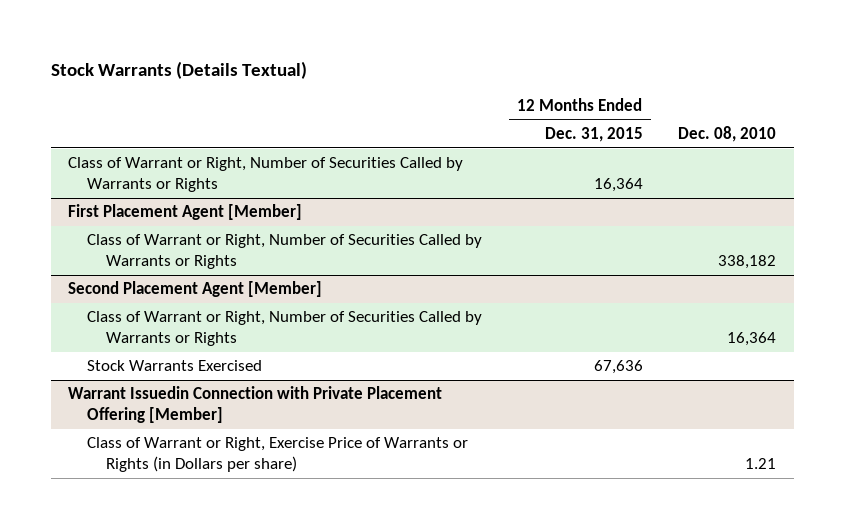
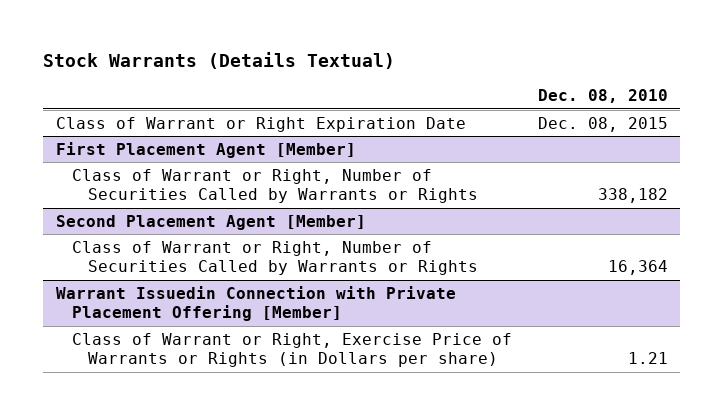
- | 12 Months Ended Dec. 31, 2015 | Dec. 08, 2010
+ | Dec. 08, 2010
- Class of Warrant or Right, Number of Securities Called by Warrants or Rights | 16,364 |
+ Class of Warrant or Right Expiration Date | Dec. 08, 2015
@ Second Placement Agent [Member]
- Stock Warrants Exercised | 67,636 |

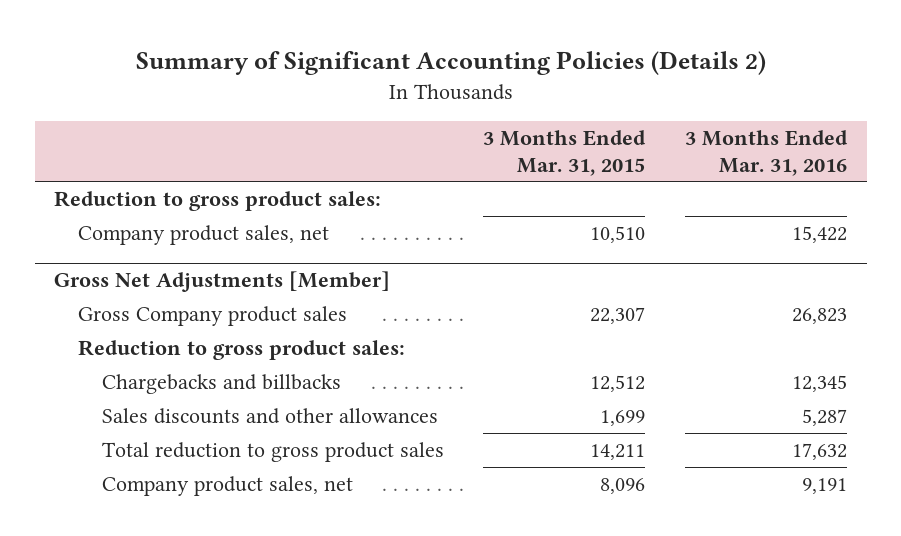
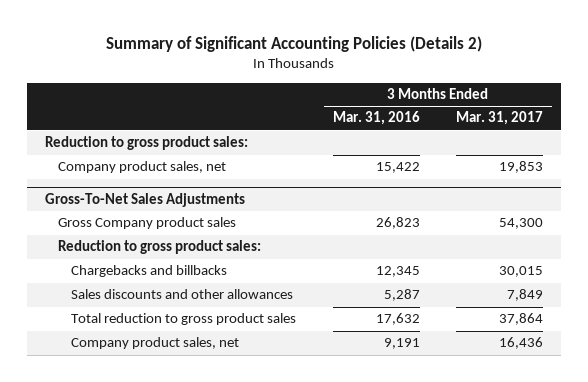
- | 3 Months Ended Mar. 31, 2015 | 3 Months Ended Mar. 31, 2016
+ | 3 Months Ended Mar. 31, 2016 | 3 Months Ended Mar. 31, 2017
- Gross Net Adjustments [Member]
+ Gross-To-Net Sales Adjustments

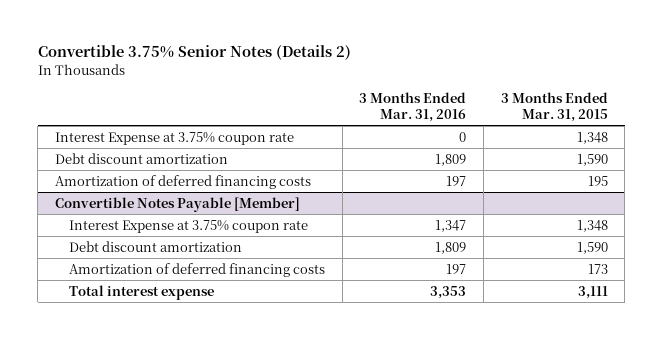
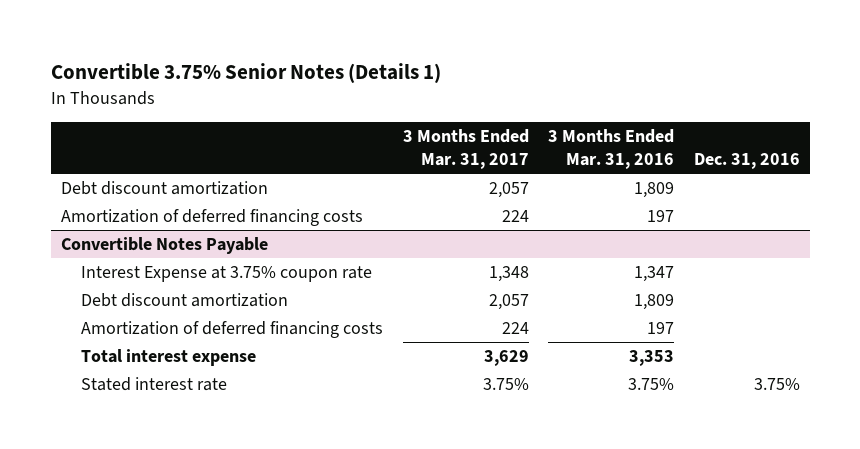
- Convertible 3.75% Senior Notes (Details 2)
+ Convertible 3.75% Senior Notes (Details 1)
- | 3 Months Ended Mar. 31, 2016 | 3 Months Ended Mar. 31, 2015
+ | 3 Months Ended Mar. 31, 2017 | 3 Months Ended Mar. 31, 2016 | Dec. 31, 2016
- Interest Expense at 3.75% coupon rate | 0 | 1,348
- Convertible Notes Payable [Member]
+ Convertible Notes Payable
+ Stated interest rate | 3.75% | 3.75% | 3.75%

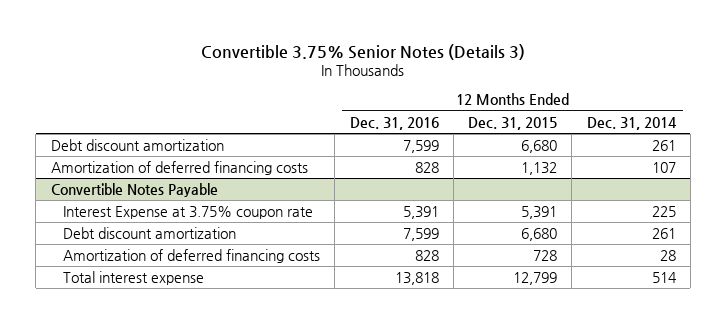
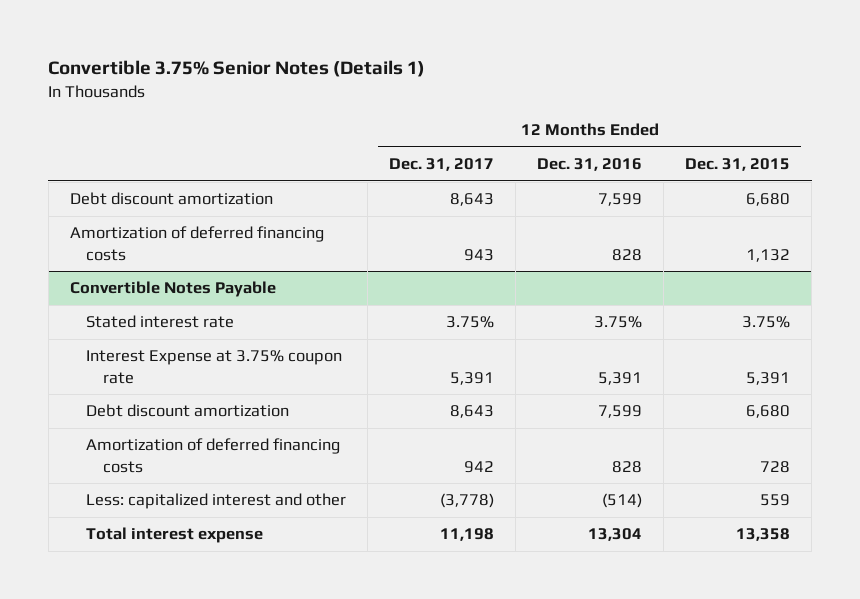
- Convertible 3.75% Senior Notes (Details 3)
+ Convertible 3.75% Senior Notes (Details 1)
- | 12 Months Ended Dec. 31, 2016 | 12 Months Ended Dec. 31, 2015 | 12 Months Ended Dec. 31, 2014
+ | 12 Months Ended Dec. 31, 2017 | 12 Months Ended Dec. 31, 2016 | 12 Months Ended Dec. 31, 2015
@ Convertible Notes Payable
+ Stated interest rate | 3.75% | 3.75% | 3.75%
- Total interest expense | 13,818 | 12,799 | 514
+ Less: capitalized interest and other | (3,778) | (514) | 559
+ Total interest expense | 11,198 | 13,304 | 13,358

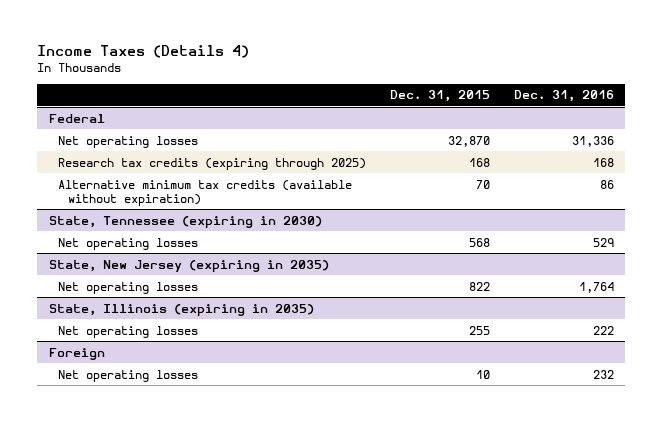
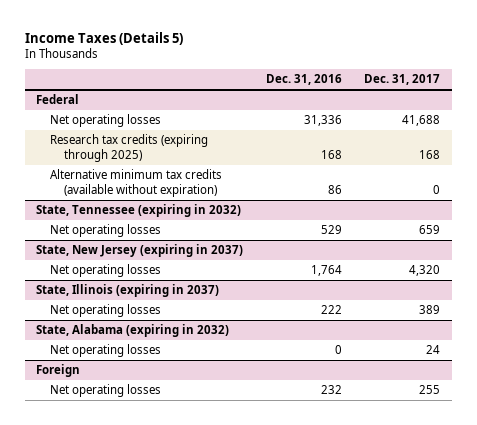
- Income Taxes (Details 4)
+ Income Taxes (Details 5)
- | Dec. 31, 2015 | Dec. 31, 2016
+ | Dec. 31, 2016 | Dec. 31, 2017
- State, Tennessee (expiring in 2030)
+ State, Tennessee (expiring in 2032)
- State, New Jersey (expiring in 2035)
+ State, New Jersey (expiring in 2037)
- State, Illinois (expiring in 2035)
+ State, Illinois (expiring in 2037)
+ State, Alabama (expiring in 2032)
+ Net operating losses | 0 | 24

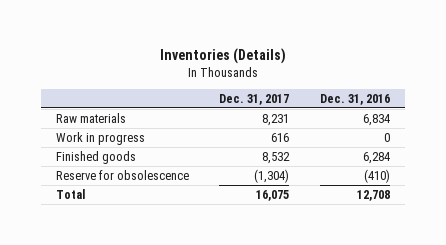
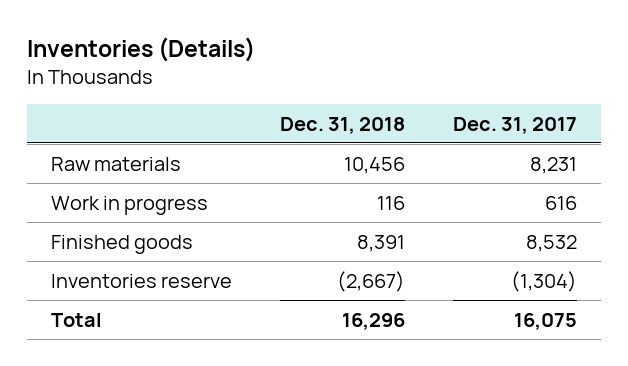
- | Dec. 31, 2017 | Dec. 31, 2016
+ | Dec. 31, 2018 | Dec. 31, 2017
- Reserve for obsolescence | (1,304) | (410)
+ Inventories reserve | (2,667) | (1,304)

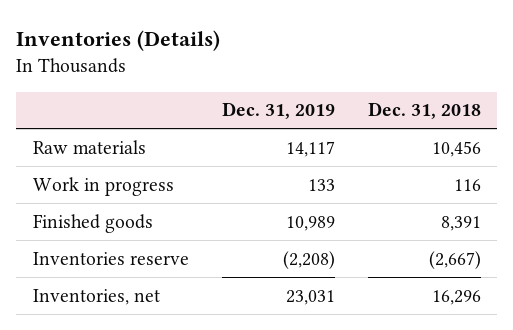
- | Dec. 31, 2018 | Dec. 31, 2017
+ | Dec. 31, 2019 | Dec. 31, 2018
- Total | 16,296 | 16,075
+ Inventories, net | 23,031 | 16,296

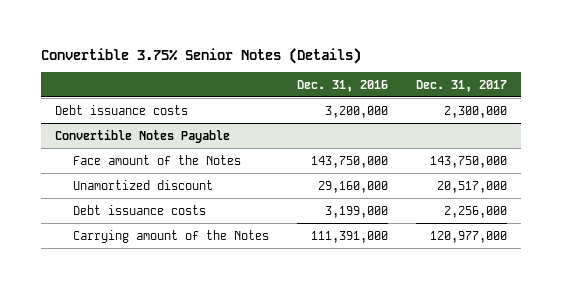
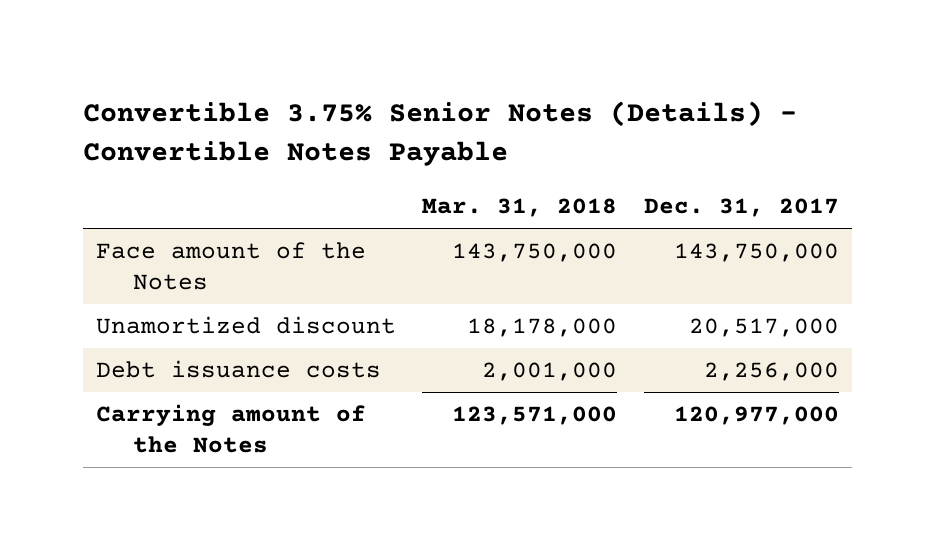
- Convertible 3.75% Senior Notes (Details)
+ Convertible 3.75% Senior Notes (Details) - Convertible Notes Payable
- | Dec. 31, 2016 | Dec. 31, 2017
+ | Mar. 31, 2018 | Dec. 31, 2017
- Debt issuance costs | 3,200,000 | 2,300,000
- Convertible Notes Payable

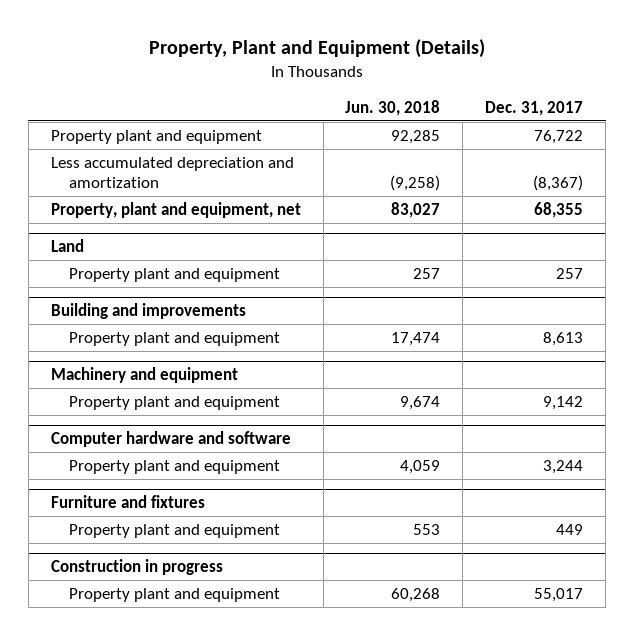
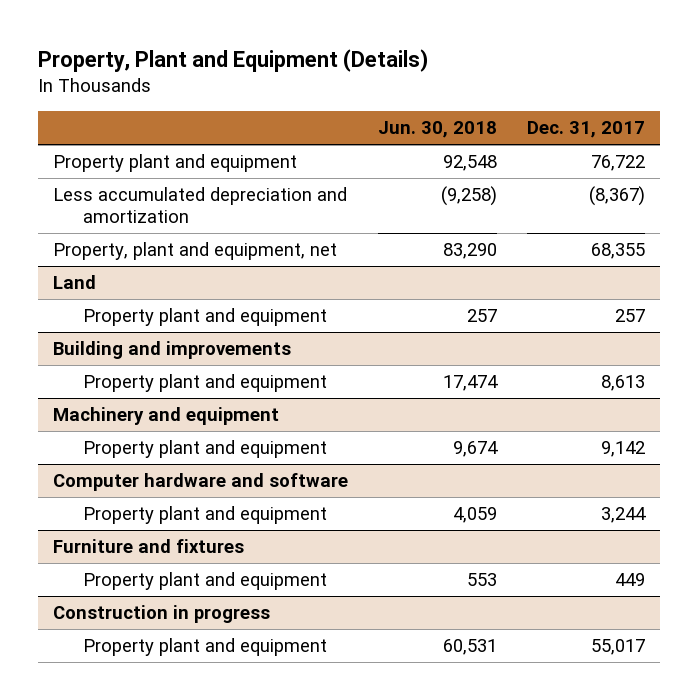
- Property plant and equipment | 92,285 | 76,722
+ Property plant and equipment | 92,548 | 76,722
- Property, plant and equipment, net | 83,027 | 68,355
+ Property, plant and equipment, net | 83,290 | 68,355
@ Construction in progress
- Property plant and equipment | 60,268 | 55,017
+ Property plant and equipment | 60,531 | 55,017

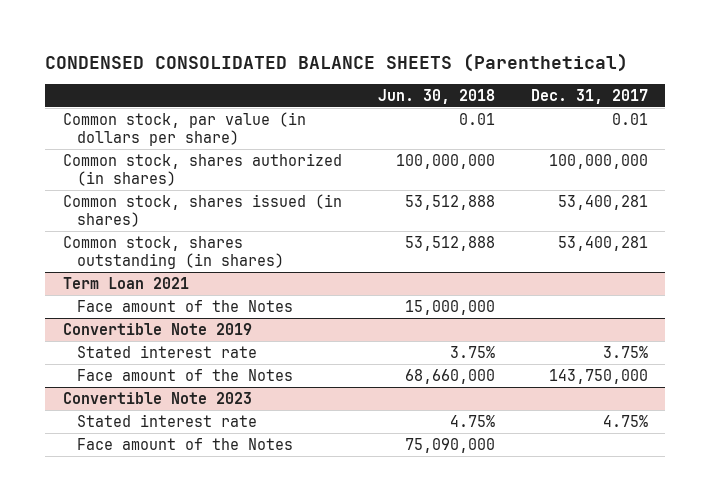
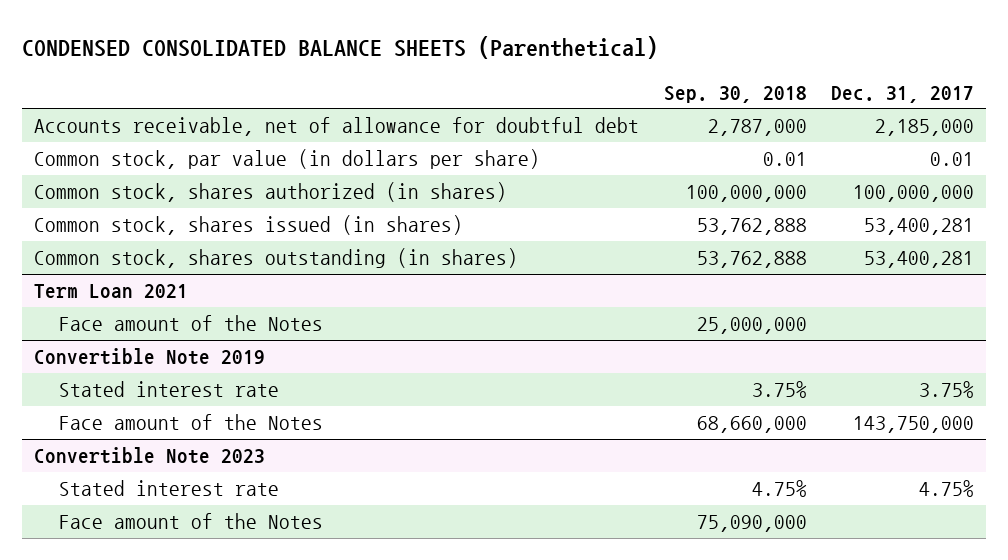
- | Jun. 30, 2018 | Dec. 31, 2017
+ | Sep. 30, 2018 | Dec. 31, 2017
+ Accounts receivable, net of allowance for doubtful debt | 2,787,000 | 2,185,000

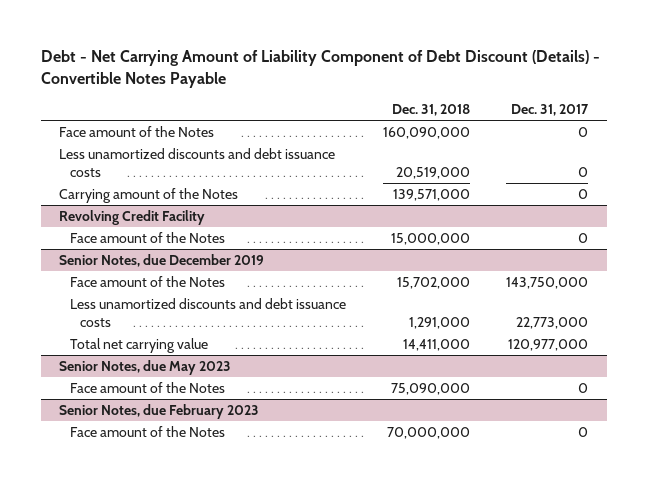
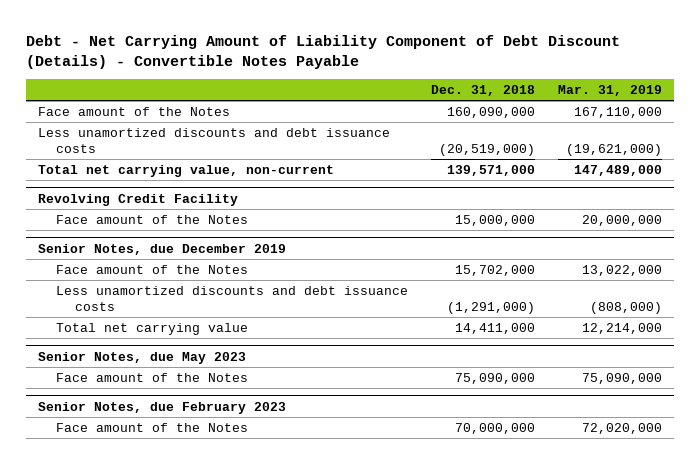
- | Dec. 31, 2018 | Dec. 31, 2017
+ | Dec. 31, 2018 | Mar. 31, 2019
- Less unamortized discounts and debt issuance costs | 20,519,000 | 0
- Carrying amount of the Notes | 139,571,000 | 0
+ Less unamortized discounts and debt issuance costs | (20,519,000) | (19,621,000)
+ Total net carrying value, non-current | 139,571,000 | 147,489,000
@ Senior Notes, due December 2019
- Less unamortized discounts and debt issuance costs | 1,291,000 | 22,773,000
+ Less unamortized discounts and debt issuance costs | (1,291,000) | (808,000)

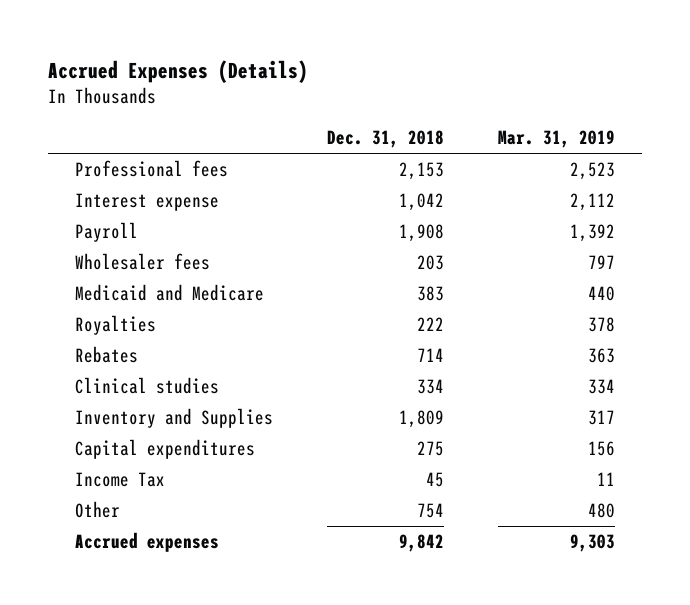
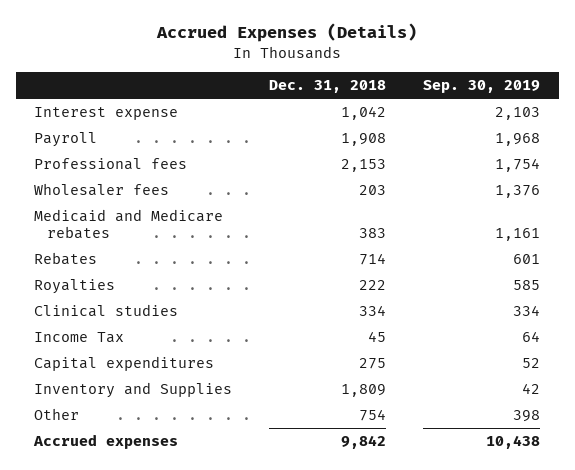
- | Dec. 31, 2018 | Mar. 31, 2019
+ | Dec. 31, 2018 | Sep. 30, 2019
moved down: Professional fees | 2,153 | 1,754
- Medicaid and Medicare | 383 | 440
+ Medicaid and Medicare rebates | 383 | 1,161
moved down: Royalties | 222 | 585
moved down: Capital expenditures | 275 | 52
moved down: Inventory and Supplies | 1,809 | 42

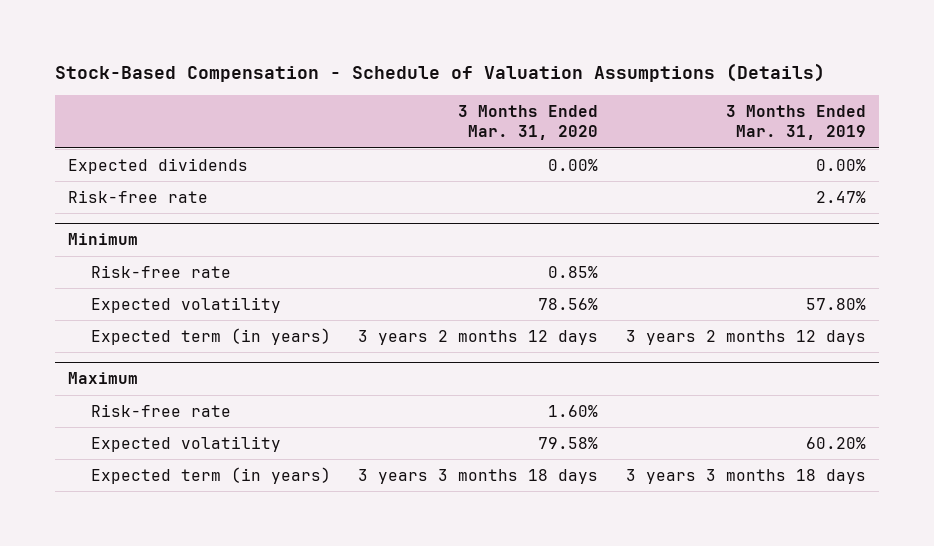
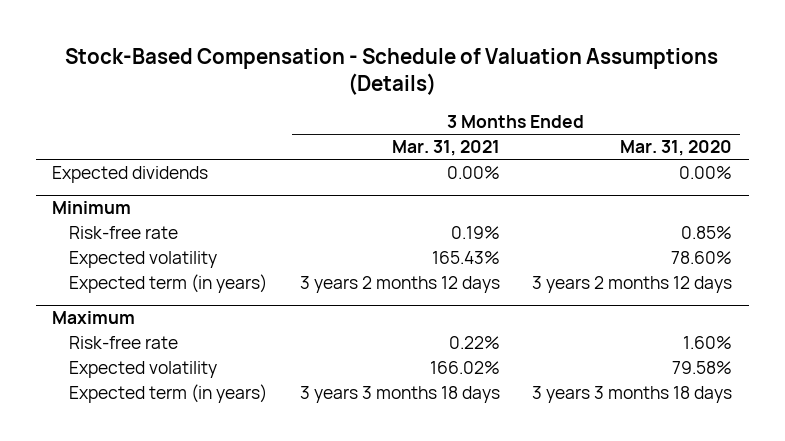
- | 3 Months Ended Mar. 31, 2020 | 3 Months Ended Mar. 31, 2019
+ | 3 Months Ended Mar. 31, 2021 | 3 Months Ended Mar. 31, 2020
- Risk-free rate | | 2.47%
@ Minimum
- Expected volatility | 78.56% | 57.80%
+ Expected volatility | 165.43% | 78.60%

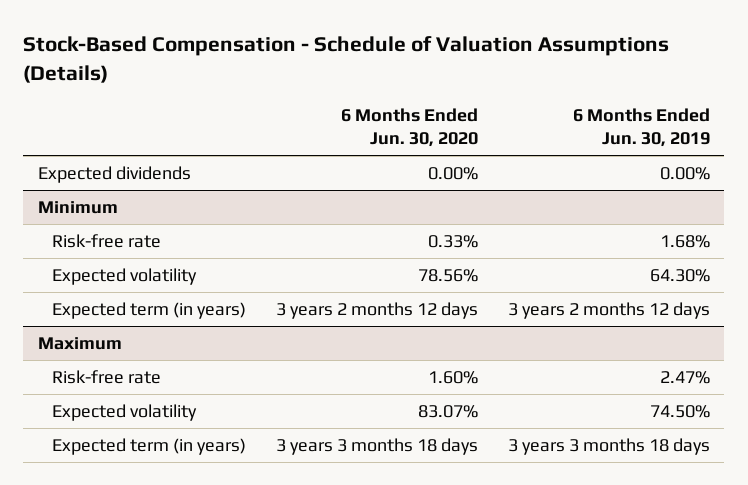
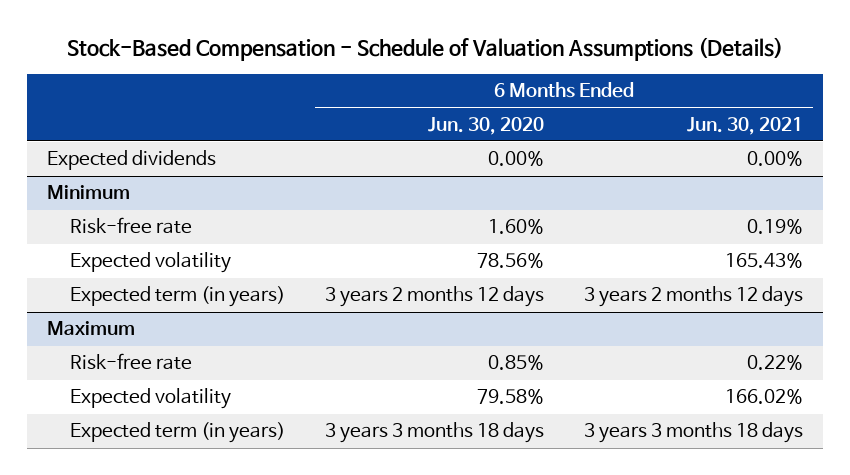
- | 6 Months Ended Jun. 30, 2020 | 6 Months Ended Jun. 30, 2019
+ | 6 Months Ended Jun. 30, 2020 | 6 Months Ended Jun. 30, 2021
@ Minimum
- Risk-free rate | 0.33% | 1.68%
+ Risk-free rate | 1.60% | 0.19%
@ Maximum
- Risk-free rate | 1.60% | 2.47%
- Expected volatility | 83.07% | 74.50%
+ Risk-free rate | 0.85% | 0.22%
+ Expected volatility | 79.58% | 166.02%

